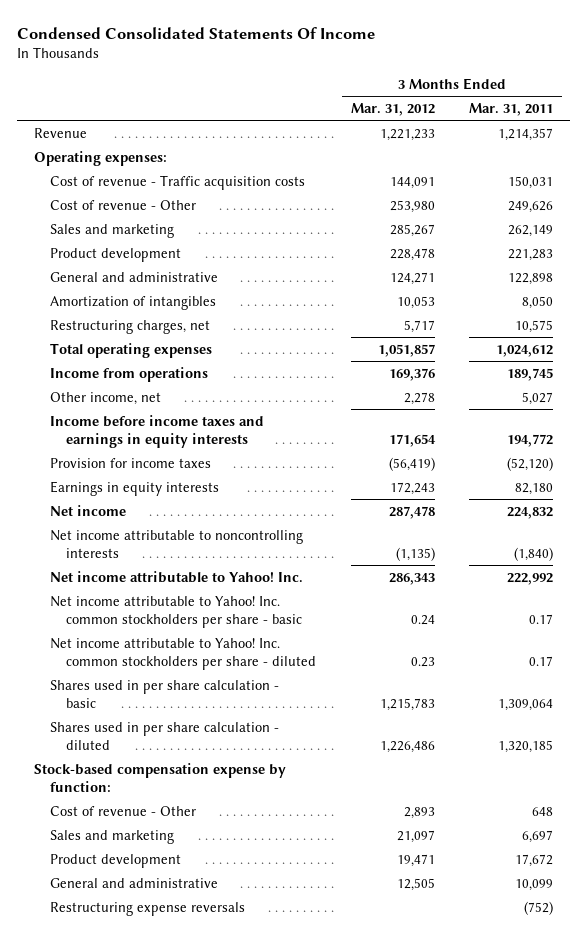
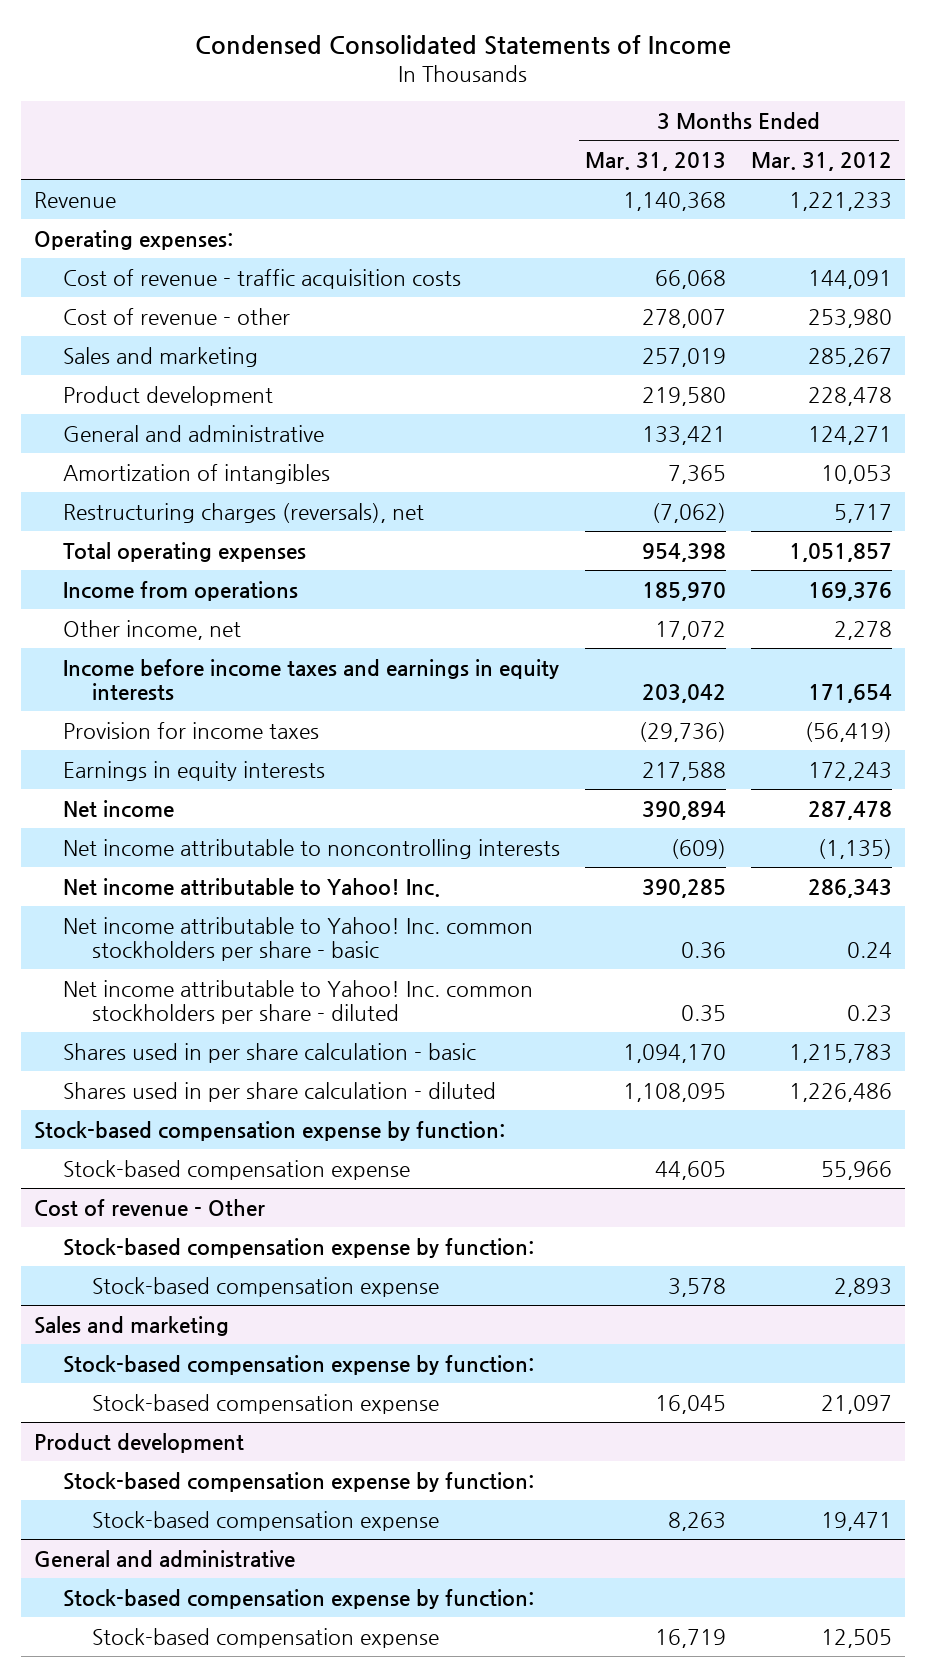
- Condensed Consolidated Statements Of Income
+ Condensed Consolidated Statements of Income
- | 3 Months Ended Mar. 31, 2012 | 3 Months Ended Mar. 31, 2011
+ | 3 Months Ended Mar. 31, 2013 | 3 Months Ended Mar. 31, 2012
- Cost of revenue - Traffic acquisition costs | 144,091 | 150,031
- Cost of revenue - Other | 253,980 | 249,626
+ Cost of revenue - traffic acquisition costs | 66,068 | 144,091
+ Cost of revenue - other | 278,007 | 253,980
- Restructuring charges, net | 5,717 | 10,575
+ Restructuring charges (reversals), net | (7,062) | 5,717
- Cost of revenue - Other | 2,893 | 648
- Sales and marketing | 21,097 | 6,697
- Product development | 19,471 | 17,672
- General and administrative | 12,505 | 10,099
- Restructuring expense reversals | | (752)
+ Stock-based compensation expense | 44,605 | 55,966
+ Cost of revenue - Other
+ Stock-based compensation expense by function:
+ Stock-based compensation expense | 3,578 | 2,893
+ Sales and marketing
+ Stock-based compensation expense by function:
+ Stock-based compensation expense | 16,045 | 21,097
+ Product development
+ Stock-based compensation expense by function:
+ Stock-based compensation expense | 8,263 | 19,471
+ General and administrative
+ Stock-based compensation expense by function:
+ Stock-based compensation expense | 16,719 | 12,505

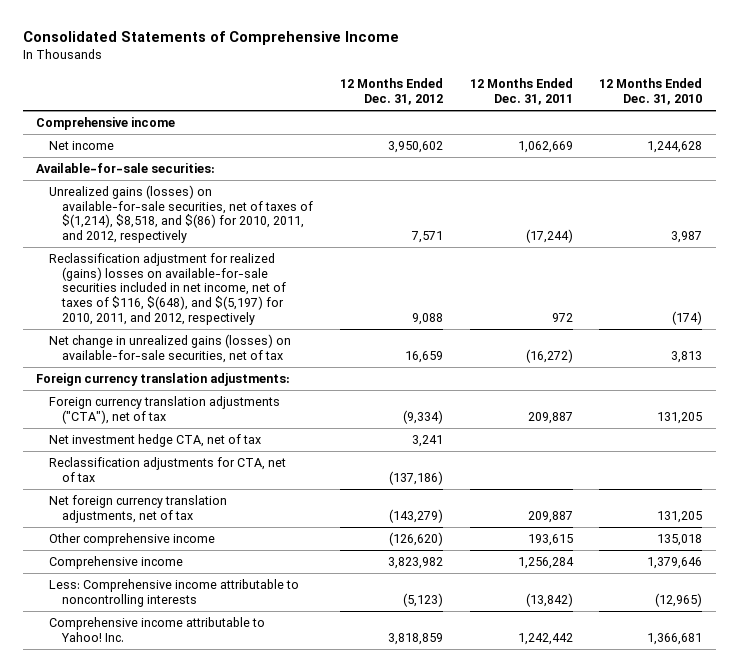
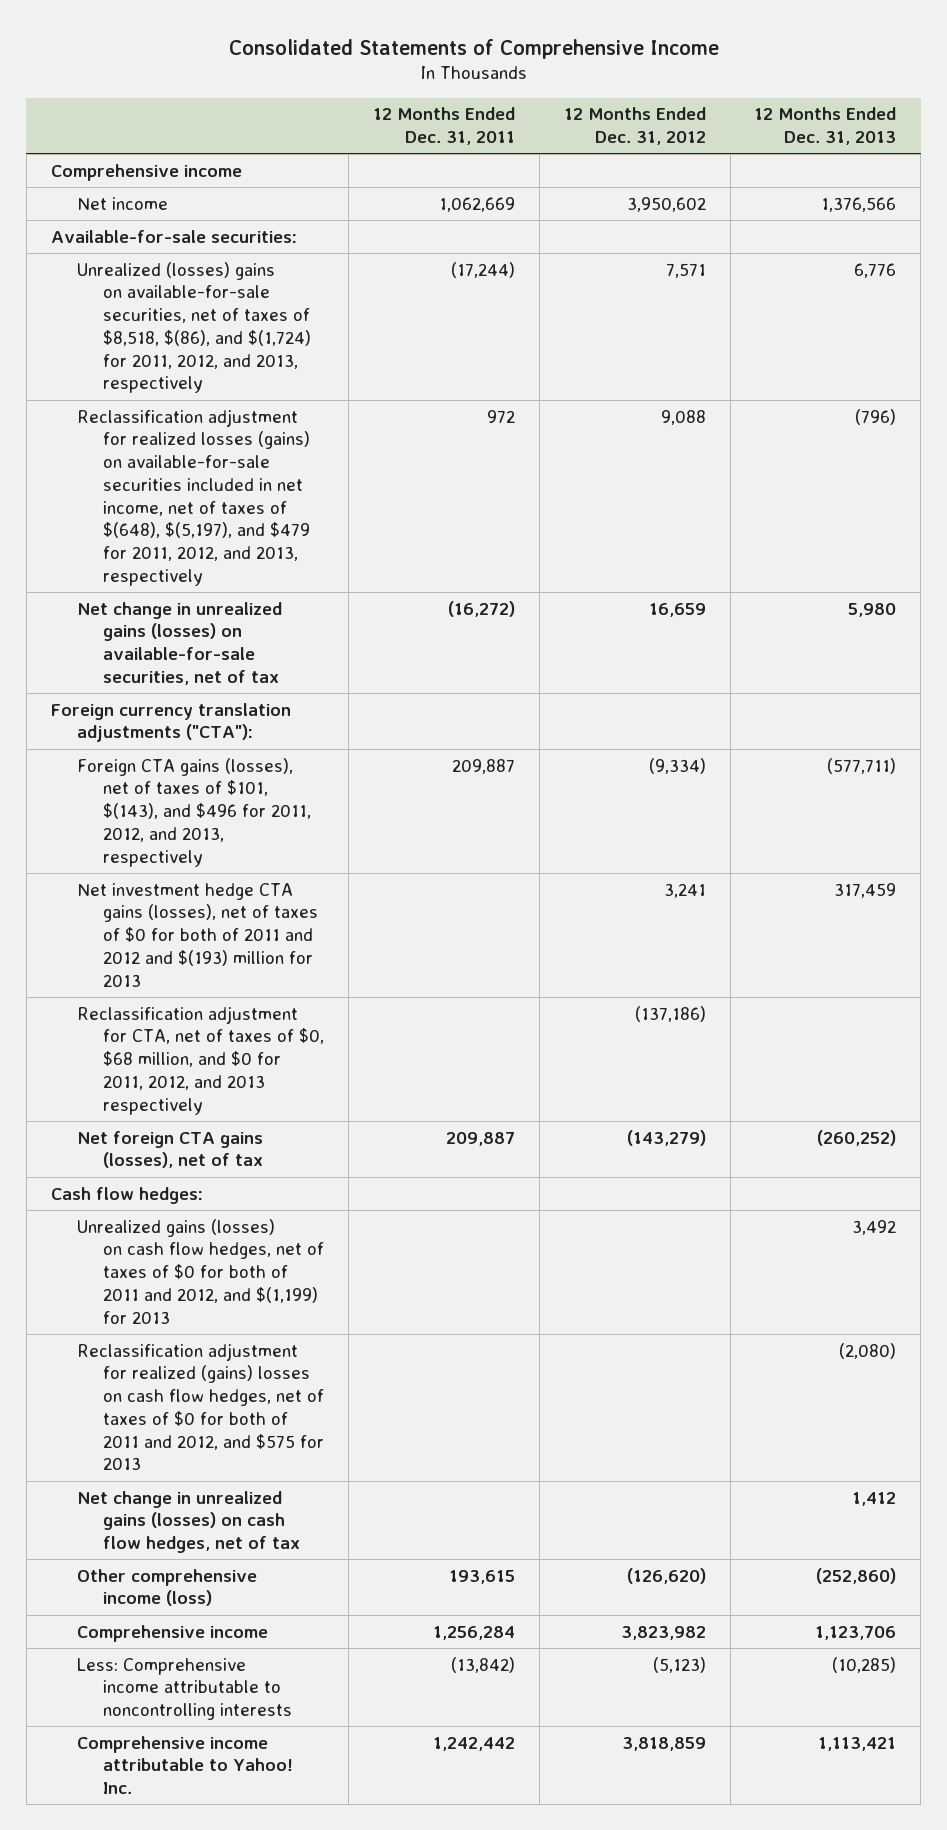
- | 12 Months Ended Dec. 31, 2012 | 12 Months Ended Dec. 31, 2011 | 12 Months Ended Dec. 31, 2010
+ | 12 Months Ended Dec. 31, 2011 | 12 Months Ended Dec. 31, 2012 | 12 Months Ended Dec. 31, 2013
- Unrealized gains (losses) on available-for-sale securities, net of taxes of $(1,214), $8,518, and $(86) for 2010, 2011, and 2012, respectively | 7,571 | (17,244) | 3,987
- Reclassification adjustment for realized (gains) losses on available-for-sale securities included in net income, net of taxes of $116, $(648), and $(5,197) for 2010, 2011, and 2012, respectively | 9,088 | 972 | (174)
+ Unrealized (losses) gains on available-for-sale securities, net of taxes of $8,518, $(86), and $(1,724) for 2011, 2012, and 2013, respectively | (17,244) | 7,571 | 6,776
+ Reclassification adjustment for realized losses (gains) on available-for-sale securities included in net income, net of taxes of $(648), $(5,197), and $479 for 2011, 2012, and 2013, respectively | 972 | 9,088 | (796)
- Foreign currency translation adjustments:
- Foreign currency translation adjustments ("CTA"), net of tax | (9,334) | 209,887 | 131,205
- Net investment hedge CTA, net of tax | 3,241 | |
- Reclassification adjustments for CTA, net of tax | (137,186) | |
- Net foreign currency translation adjustments, net of tax | (143,279) | 209,887 | 131,205
- Other comprehensive income | (126,620) | 193,615 | 135,018
+ Foreign currency translation adjustments ("CTA"):
+ Foreign CTA gains (losses), net of taxes of $101, $(143), and $496 for 2011, 2012, and 2013, respectively | 209,887 | (9,334) | (577,711)
+ Net investment hedge CTA gains (losses), net of taxes of $0 for both of 2011 and 2012 and $(193) million for 2013 | | 3,241 | 317,459
+ Reclassification adjustment for CTA, net of taxes of $0, $68 million, and $0 for 2011, 2012, and 2013 respectively | | (137,186) |
+ Net foreign CTA gains (losses), net of tax | 209,887 | (143,279) | (260,252)
+ Cash flow hedges:
+ Unrealized gains (losses) on cash flow hedges, net of taxes of $0 for both of 2011 and 2012, and $(1,199) for 2013 | | | 3,492
+ Reclassification adjustment for realized (gains) losses on cash flow hedges, net of taxes of $0 for both of 2011 and 2012, and $575 for 2013 | | | (2,080)
+ Net change in unrealized gains (losses) on cash flow hedges, net of tax | | | 1,412
+ Other comprehensive income (loss) | 193,615 | (126,620) | (252,860)

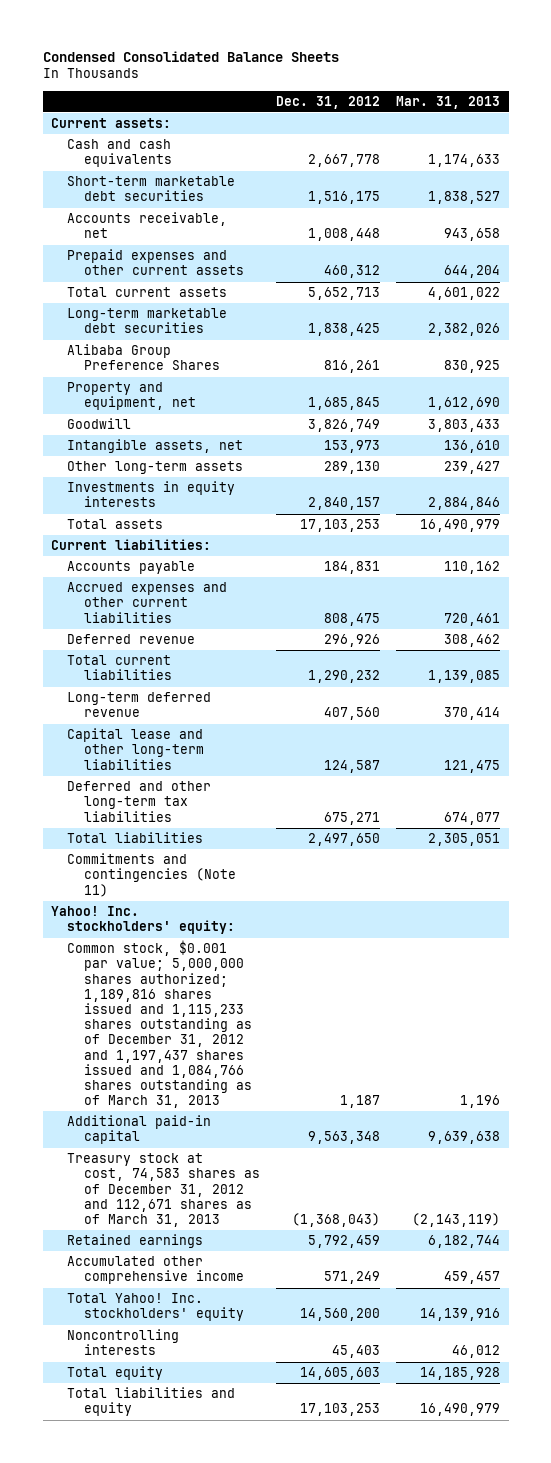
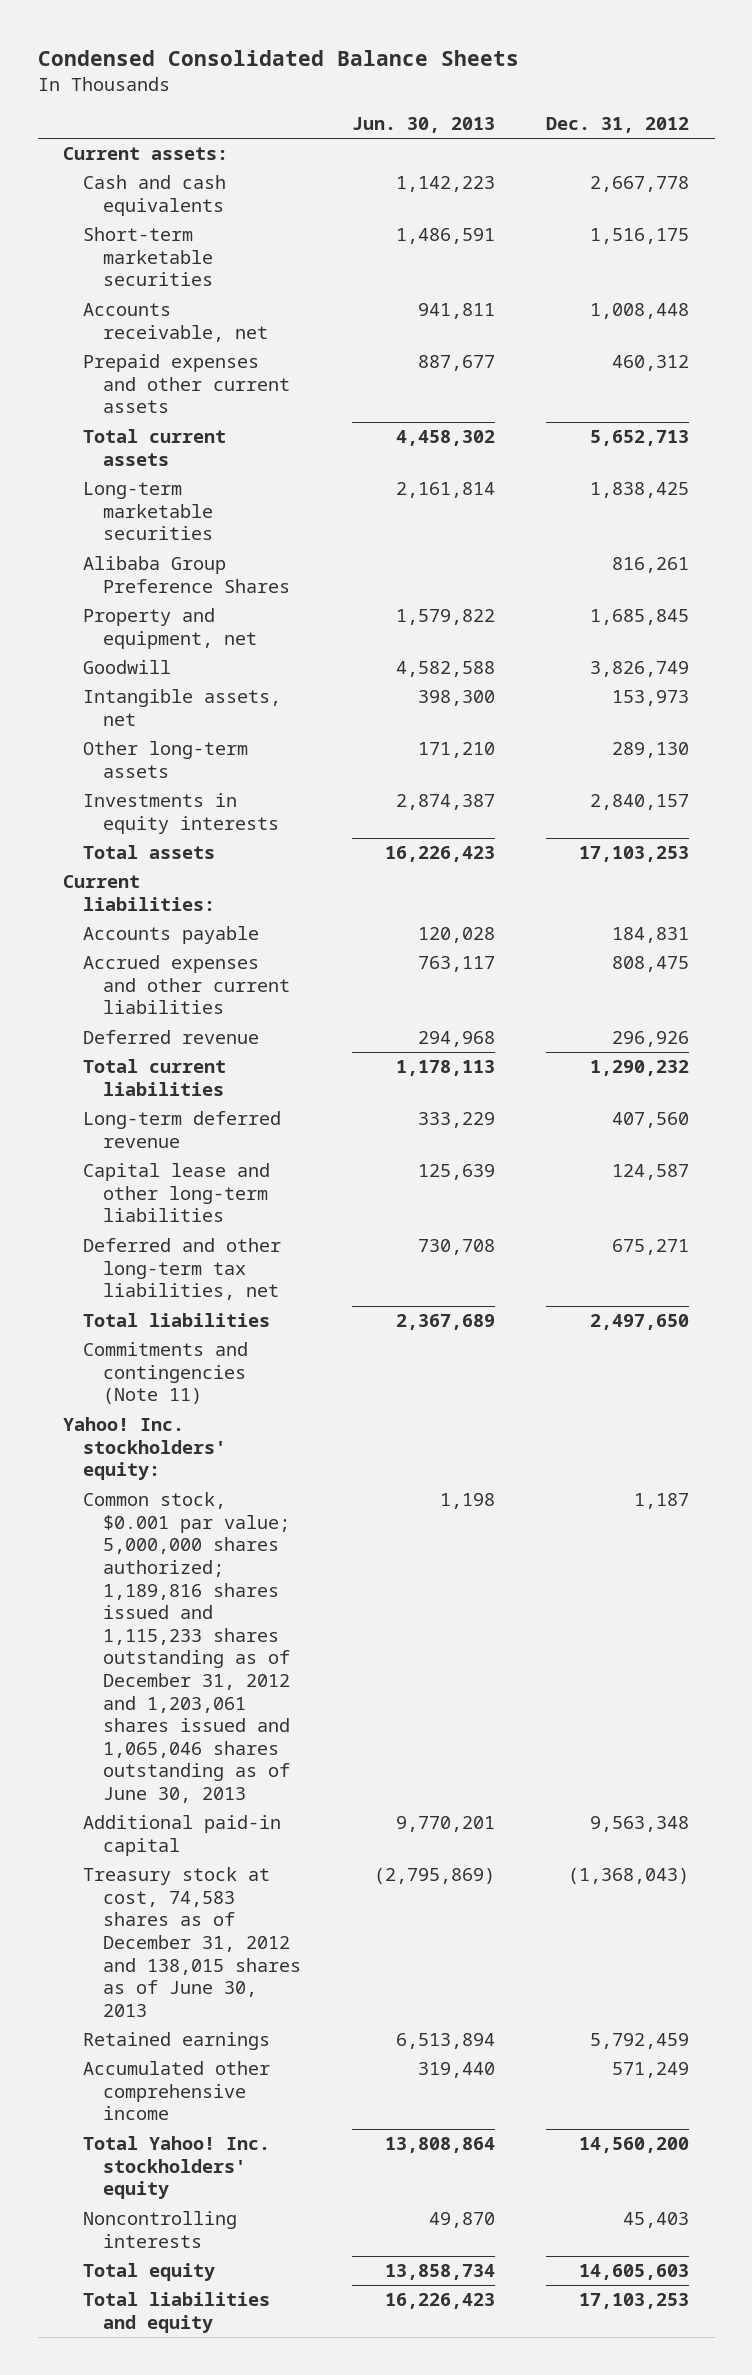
- | Dec. 31, 2012 | Mar. 31, 2013
+ | Jun. 30, 2013 | Dec. 31, 2012
- Short-term marketable debt securities | 1,516,175 | 1,838,527
+ Short-term marketable securities | 1,486,591 | 1,516,175
- Long-term marketable debt securities | 1,838,425 | 2,382,026
+ Long-term marketable securities | 2,161,814 | 1,838,425
- Deferred and other long-term tax liabilities | 675,271 | 674,077
+ Deferred and other long-term tax liabilities, net | 730,708 | 675,271
- Common stock, $0.001 par value; 5,000,000 shares authorized; 1,189,816 shares issued and 1,115,233 shares outstanding as of December 31, 2012 and 1,197,437 shares issued and 1,084,766 shares outstanding as of March 31, 2013 | 1,187 | 1,196
+ Common stock, $0.001 par value; 5,000,000 shares authorized; 1,189,816 shares issued and 1,115,233 shares outstanding as of December 31, 2012 and 1,203,061 shares issued and 1,065,046 shares outstanding as of June 30, 2013 | 1,198 | 1,187
- Treasury stock at cost, 74,583 shares as of December 31, 2012 and 112,671 shares as of March 31, 2013 | (1,368,043) | (2,143,119)
+ Treasury stock at cost, 74,583 shares as of December 31, 2012 and 138,015 shares as of June 30, 2013 | (2,795,869) | (1,368,043)

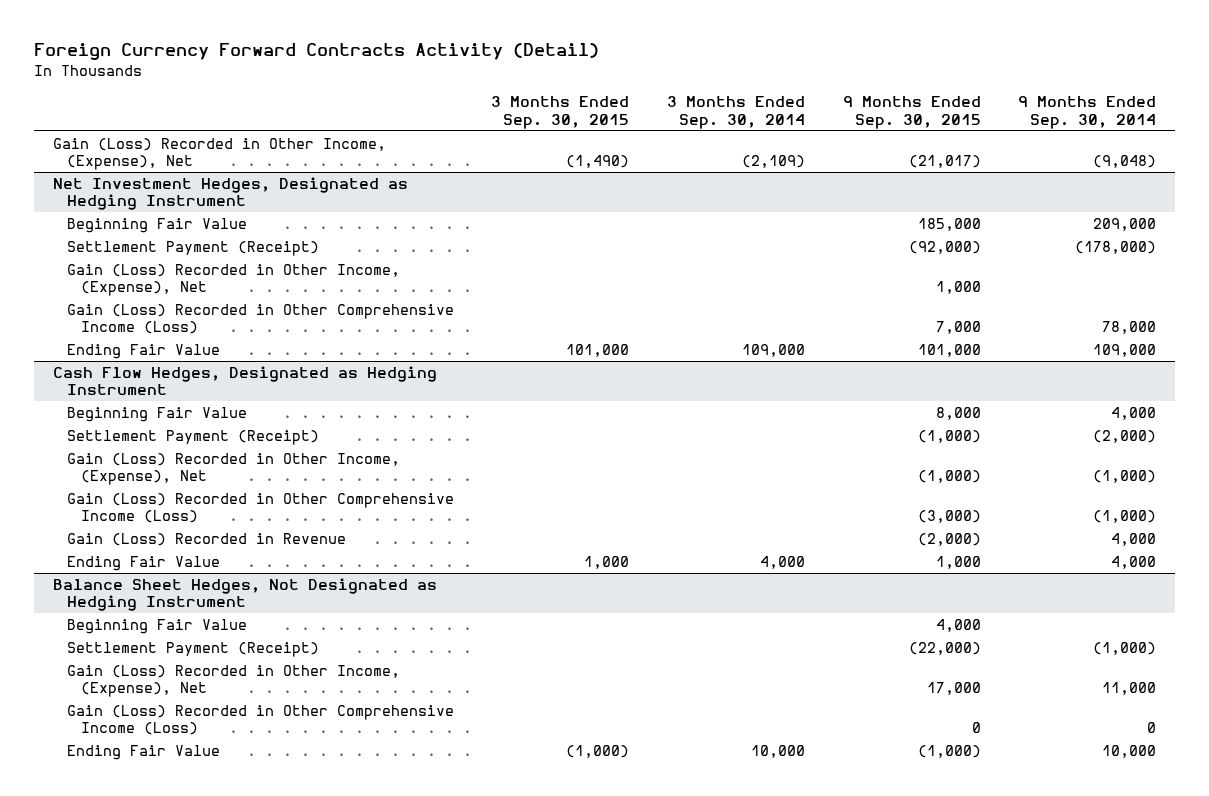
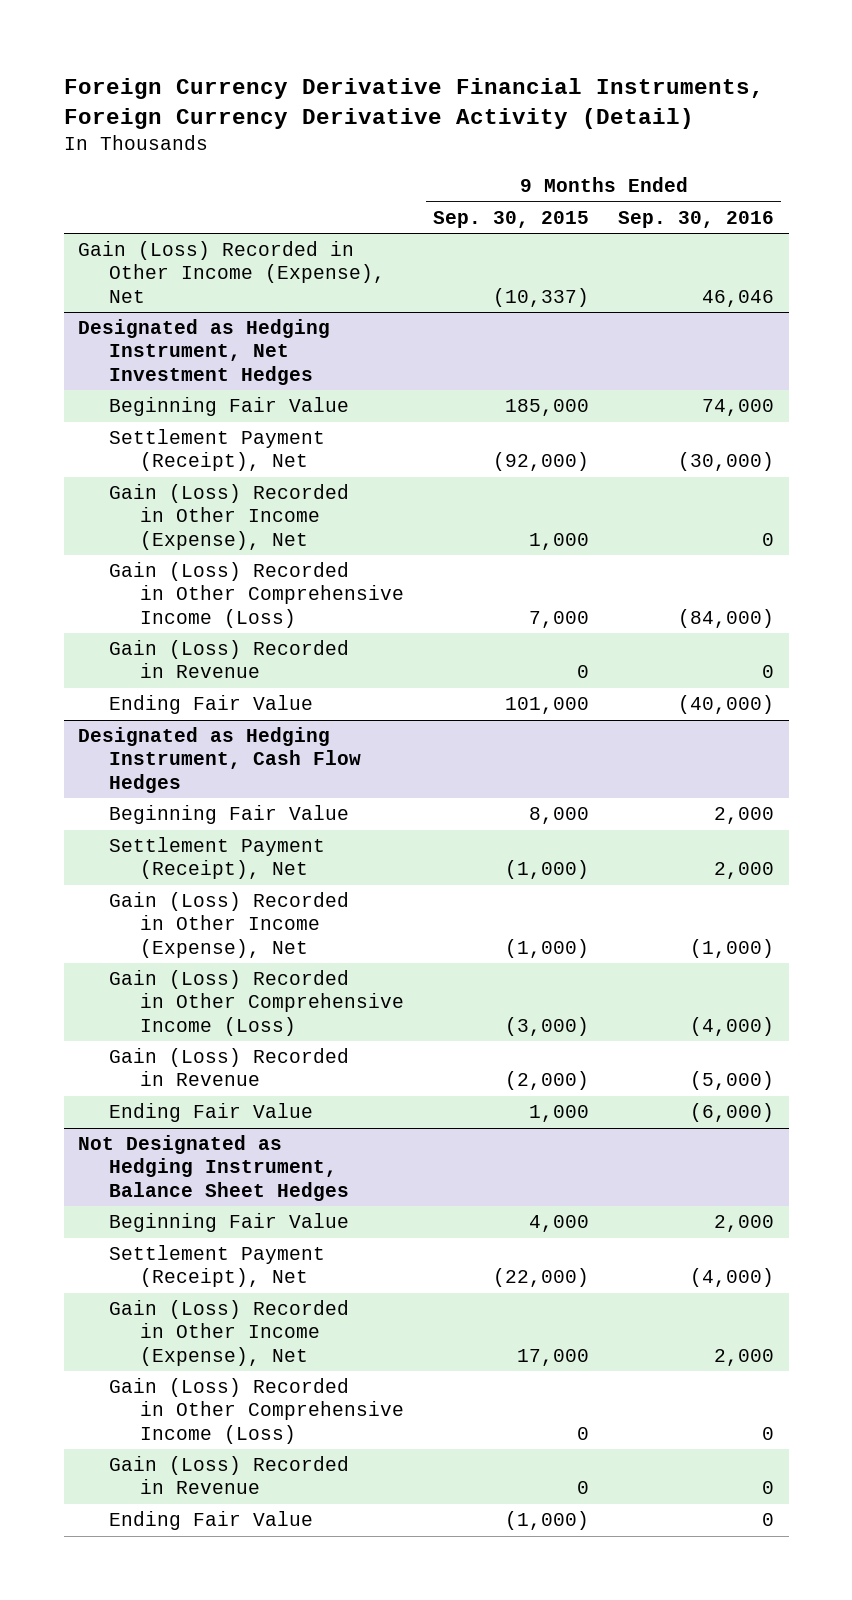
- Foreign Currency Forward Contracts Activity (Detail)
+ Foreign Currency Derivative Financial Instruments, Foreign Currency Derivative Activity (Detail)
- | 3 Months Ended Sep. 30, 2015 | 3 Months Ended Sep. 30, 2014 | 9 Months Ended Sep. 30, 2015 | 9 Months Ended Sep. 30, 2014
+ | 9 Months Ended Sep. 30, 2015 | 9 Months Ended Sep. 30, 2016
- Gain (Loss) Recorded in Other Income, (Expense), Net | (1,490) | (2,109) | (21,017) | (9,048)
- Net Investment Hedges, Designated as Hedging Instrument
+ Gain (Loss) Recorded in Other Income (Expense), Net | (10,337) | 46,046
+ Designated as Hedging Instrument, Net Investment Hedges
- Settlement Payment (Receipt) | | | (92,000) | (178,000)
- Gain (Loss) Recorded in Other Income, (Expense), Net | | | 1,000 |
+ Settlement Payment (Receipt), Net | (92,000) | (30,000)
+ Gain (Loss) Recorded in Other Income (Expense), Net | 1,000 | 0
+ Gain (Loss) Recorded in Revenue | 0 | 0
- Cash Flow Hedges, Designated as Hedging Instrument
+ Designated as Hedging Instrument, Cash Flow Hedges
- Settlement Payment (Receipt) | | | (1,000) | (2,000)
- Gain (Loss) Recorded in Other Income, (Expense), Net | | | (1,000) | (1,000)
+ Settlement Payment (Receipt), Net | (1,000) | 2,000
+ Gain (Loss) Recorded in Other Income (Expense), Net | (1,000) | (1,000)
- Balance Sheet Hedges, Not Designated as Hedging Instrument
+ Not Designated as Hedging Instrument, Balance Sheet Hedges
- Settlement Payment (Receipt) | | | (22,000) | (1,000)
- Gain (Loss) Recorded in Other Income, (Expense), Net | | | 17,000 | 11,000
+ Settlement Payment (Receipt), Net | (22,000) | (4,000)
+ Gain (Loss) Recorded in Other Income (Expense), Net | 17,000 | 2,000
+ Gain (Loss) Recorded in Revenue | 0 | 0

